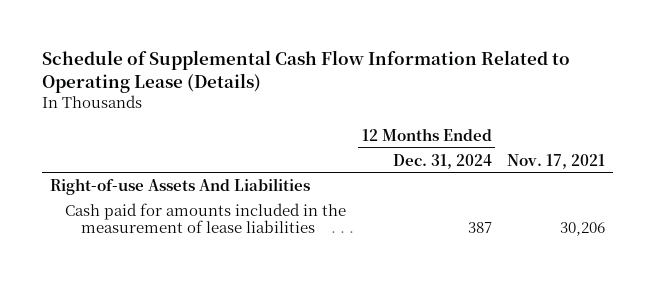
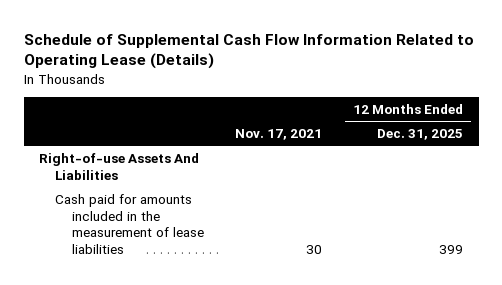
- | 12 Months Ended Dec. 31, 2024 | Nov. 17, 2021
+ | Nov. 17, 2021 | 12 Months Ended Dec. 31, 2025
- Cash paid for amounts included in the measurement of lease liabilities | 387 | 30,206
+ Cash paid for amounts included in the measurement of lease liabilities | 30 | 399

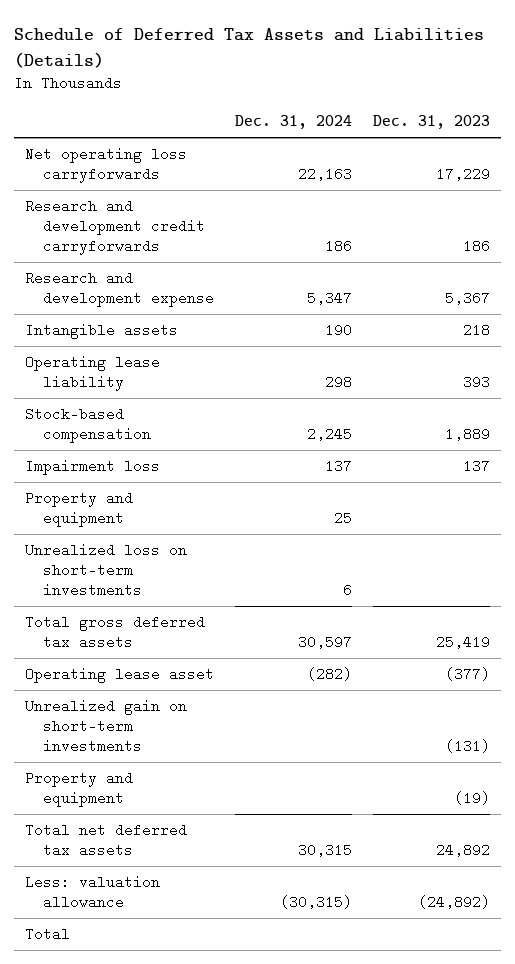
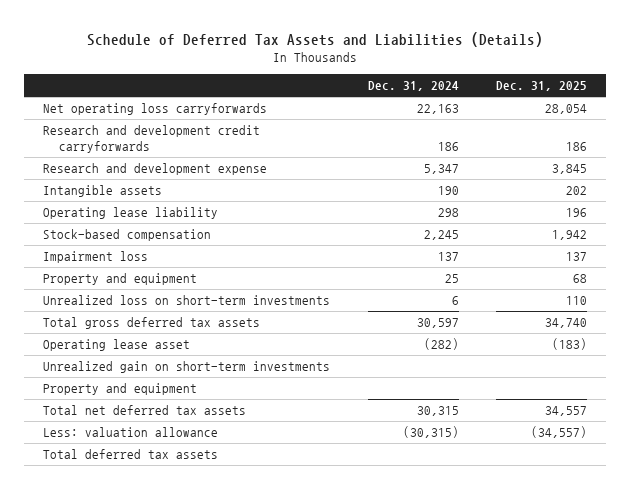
- | Dec. 31, 2024 | Dec. 31, 2023
+ | Dec. 31, 2024 | Dec. 31, 2025
- Total
+ Total deferred tax assets

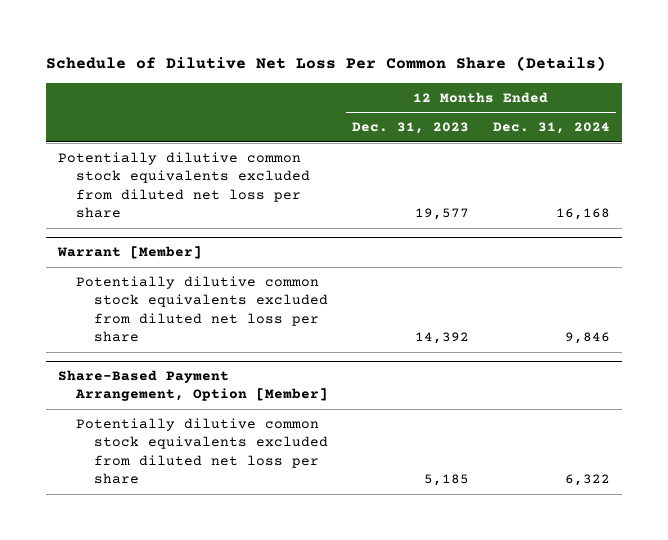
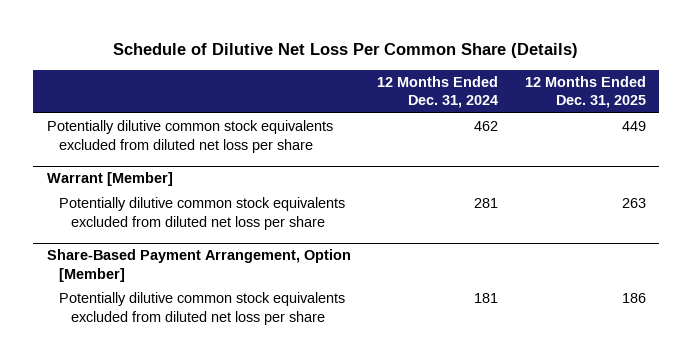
- | 12 Months Ended Dec. 31, 2023 | 12 Months Ended Dec. 31, 2024
+ | 12 Months Ended Dec. 31, 2024 | 12 Months Ended Dec. 31, 2025
- Potentially dilutive common stock equivalents excluded from diluted net loss per share | 19,577 | 16,168
+ Potentially dilutive common stock equivalents excluded from diluted net loss per share | 462 | 449
@ Warrant [Member]
- Potentially dilutive common stock equivalents excluded from diluted net loss per share | 14,392 | 9,846
+ Potentially dilutive common stock equivalents excluded from diluted net loss per share | 281 | 263
@ Share-Based Payment Arrangement, Option [Member]
- Potentially dilutive common stock equivalents excluded from diluted net loss per share | 5,185 | 6,322
+ Potentially dilutive common stock equivalents excluded from diluted net loss per share | 181 | 186

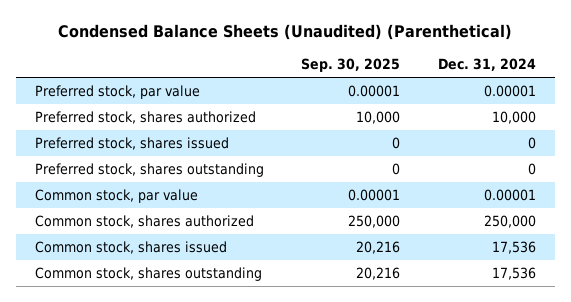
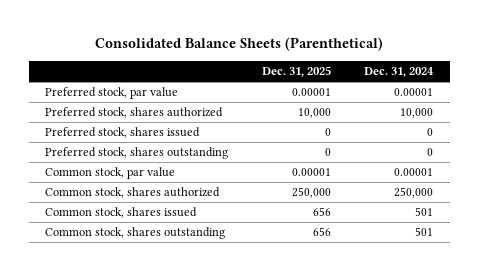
- Condensed Balance Sheets (Unaudited) (Parenthetical)
+ Consolidated Balance Sheets (Parenthetical)
- | Sep. 30, 2025 | Dec. 31, 2024
+ | Dec. 31, 2025 | Dec. 31, 2024
- Common stock, shares issued | 20,216 | 17,536
- Common stock, shares outstanding | 20,216 | 17,536
+ Common stock, shares issued | 656 | 501
+ Common stock, shares outstanding | 656 | 501

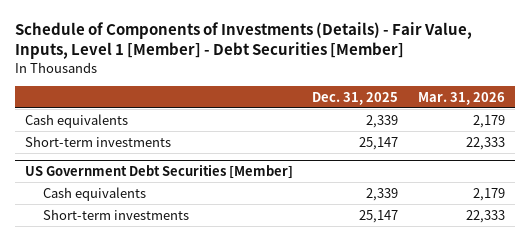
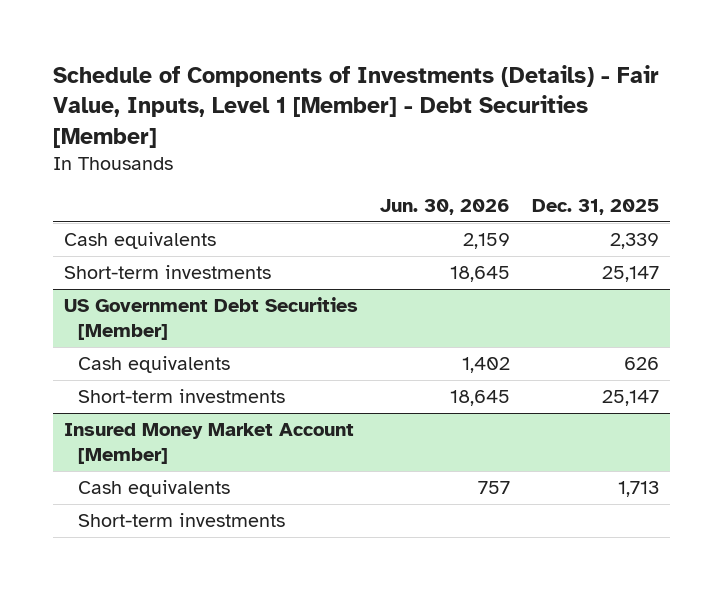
- | Dec. 31, 2025 | Mar. 31, 2026
+ | Jun. 30, 2026 | Dec. 31, 2025
@ US Government Debt Securities [Member]
- Cash equivalents | 2,339 | 2,179
+ Cash equivalents | 1,402 | 626
+ Insured Money Market Account [Member]
+ Cash equivalents | 757 | 1,713
+ Short-term investments

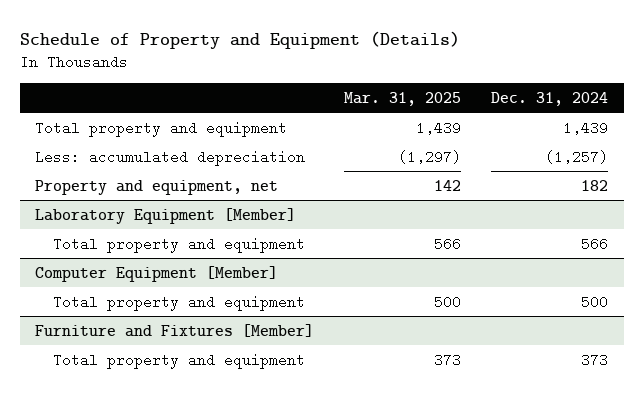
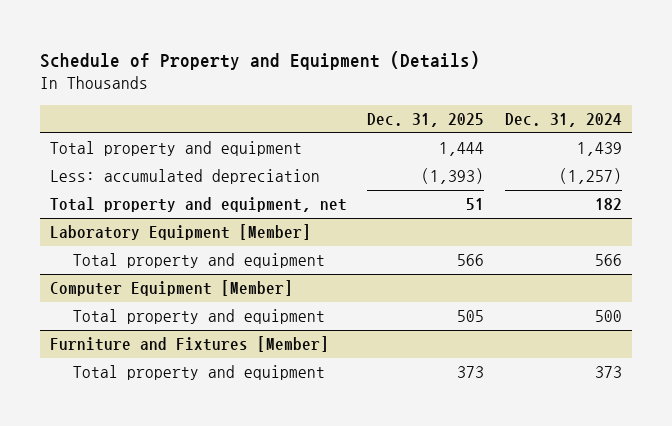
- | Mar. 31, 2025 | Dec. 31, 2024
+ | Dec. 31, 2025 | Dec. 31, 2024
- Property and equipment, net | 142 | 182
+ Total property and equipment, net | 51 | 182

